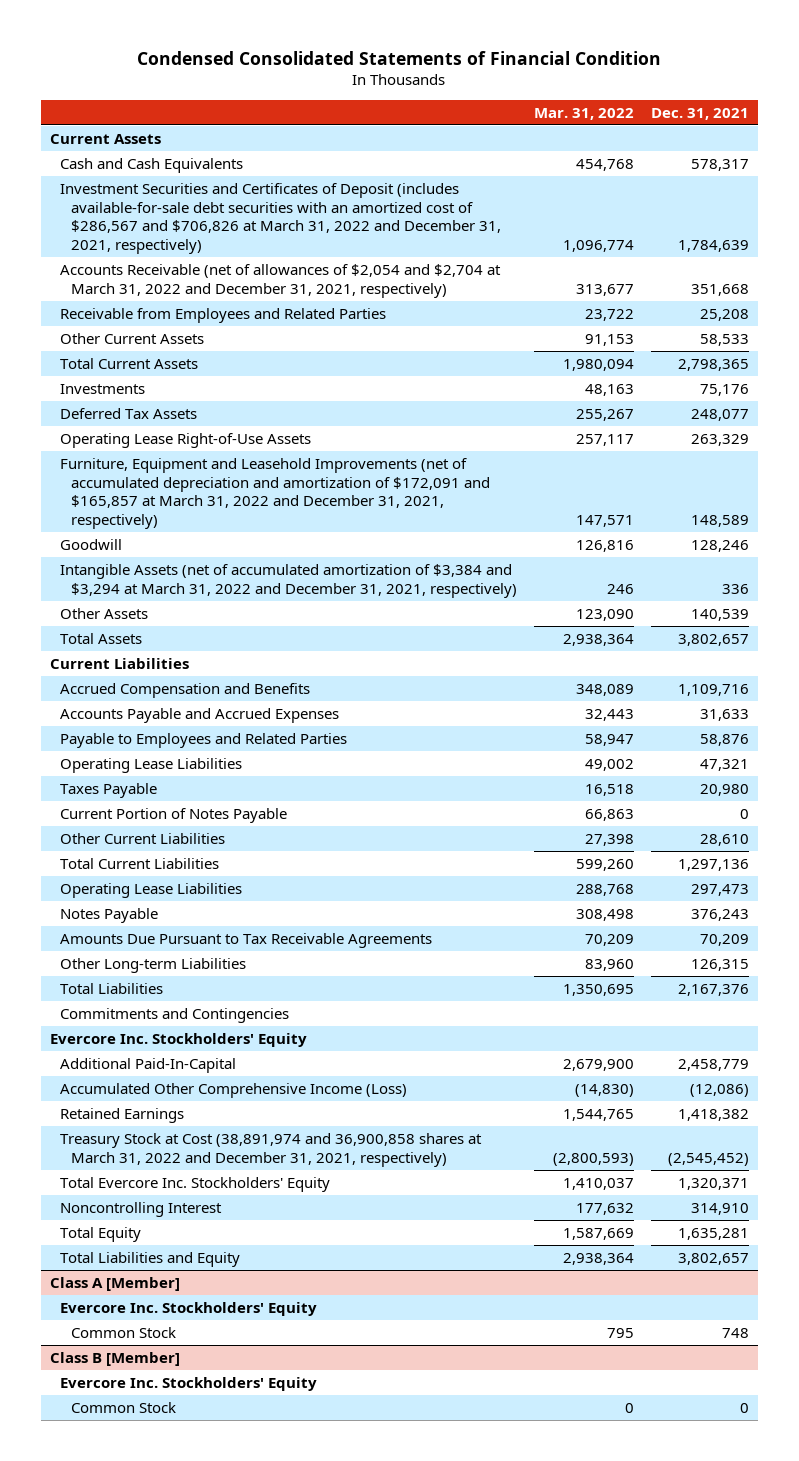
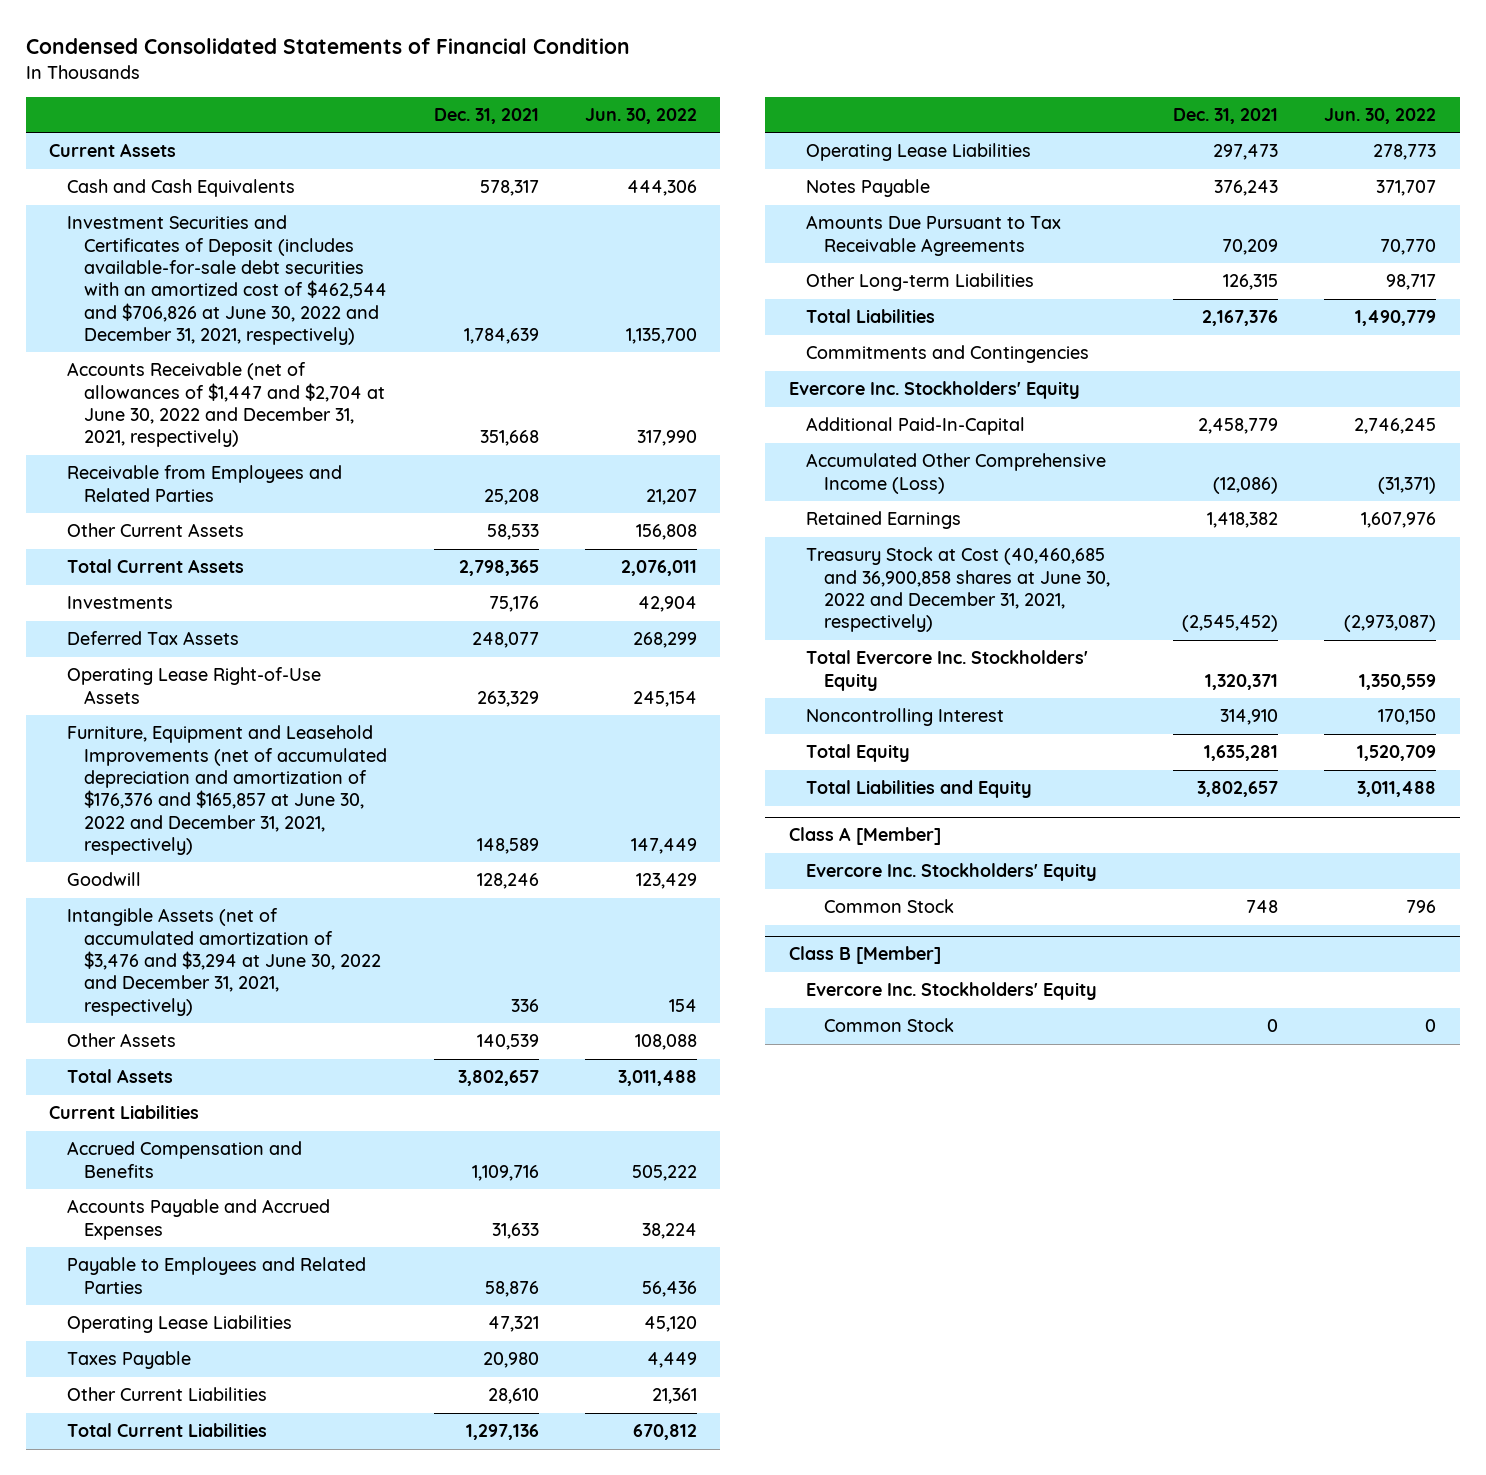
- | Mar. 31, 2022 | Dec. 31, 2021
+ | Dec. 31, 2021 | Jun. 30, 2022
- Investment Securities and Certificates of Deposit (includes available-for-sale debt securities with an amortized cost of $286,567 and $706,826 at March 31, 2022 and December 31, 2021, respectively) | 1,096,774 | 1,784,639
- Accounts Receivable (net of allowances of $2,054 and $2,704 at March 31, 2022 and December 31, 2021, respectively) | 313,677 | 351,668
+ Investment Securities and Certificates of Deposit (includes available-for-sale debt securities with an amortized cost of $462,544 and $706,826 at June 30, 2022 and December 31, 2021, respectively) | 1,784,639 | 1,135,700
+ Accounts Receivable (net of allowances of $1,447 and $2,704 at June 30, 2022 and December 31, 2021, respectively) | 351,668 | 317,990
- Furniture, Equipment and Leasehold Improvements (net of accumulated depreciation and amortization of $172,091 and $165,857 at March 31, 2022 and December 31, 2021, respectively) | 147,571 | 148,589
+ Furniture, Equipment and Leasehold Improvements (net of accumulated depreciation and amortization of $176,376 and $165,857 at June 30, 2022 and December 31, 2021, respectively) | 148,589 | 147,449
- Intangible Assets (net of accumulated amortization of $3,384 and $3,294 at March 31, 2022 and December 31, 2021, respectively) | 246 | 336
+ Intangible Assets (net of accumulated amortization of $3,476 and $3,294 at June 30, 2022 and December 31, 2021, respectively) | 336 | 154
- Current Portion of Notes Payable | 66,863 | 0
- Treasury Stock at Cost (38,891,974 and 36,900,858 shares at March 31, 2022 and December 31, 2021, respectively) | (2,800,593) | (2,545,452)
+ Treasury Stock at Cost (40,460,685 and 36,900,858 shares at June 30, 2022 and December 31, 2021, respectively) | (2,545,452) | (2,973,087)

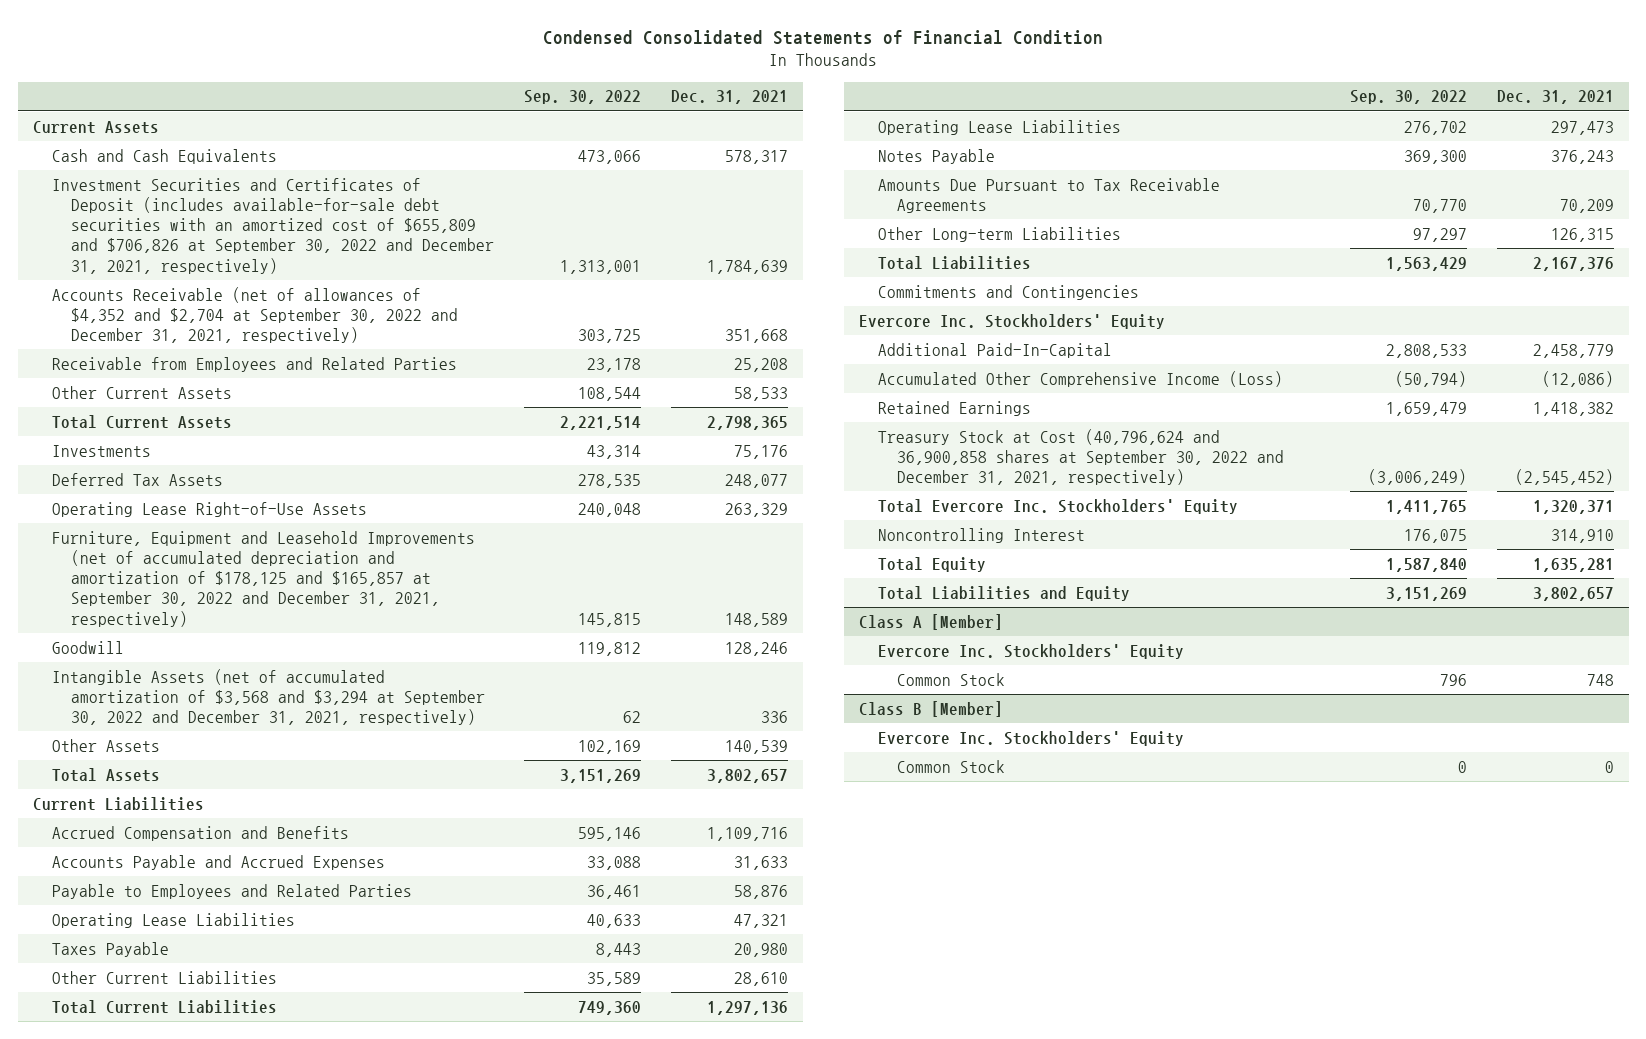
- | Dec. 31, 2021 | Jun. 30, 2022
+ | Sep. 30, 2022 | Dec. 31, 2021
- Investment Securities and Certificates of Deposit (includes available-for-sale debt securities with an amortized cost of $462,544 and $706,826 at June 30, 2022 and December 31, 2021, respectively) | 1,784,639 | 1,135,700
- Accounts Receivable (net of allowances of $1,447 and $2,704 at June 30, 2022 and December 31, 2021, respectively) | 351,668 | 317,990
+ Investment Securities and Certificates of Deposit (includes available-for-sale debt securities with an amortized cost of $655,809 and $706,826 at September 30, 2022 and December 31, 2021, respectively) | 1,313,001 | 1,784,639
+ Accounts Receivable (net of allowances of $4,352 and $2,704 at September 30, 2022 and December 31, 2021, respectively) | 303,725 | 351,668
- Furniture, Equipment and Leasehold Improvements (net of accumulated depreciation and amortization of $176,376 and $165,857 at June 30, 2022 and December 31, 2021, respectively) | 148,589 | 147,449
+ Furniture, Equipment and Leasehold Improvements (net of accumulated depreciation and amortization of $178,125 and $165,857 at September 30, 2022 and December 31, 2021, respectively) | 145,815 | 148,589
- Intangible Assets (net of accumulated amortization of $3,476 and $3,294 at June 30, 2022 and December 31, 2021, respectively) | 336 | 154
+ Intangible Assets (net of accumulated amortization of $3,568 and $3,294 at September 30, 2022 and December 31, 2021, respectively) | 62 | 336
- Treasury Stock at Cost (40,460,685 and 36,900,858 shares at June 30, 2022 and December 31, 2021, respectively) | (2,545,452) | (2,973,087)
+ Treasury Stock at Cost (40,796,624 and 36,900,858 shares at September 30, 2022 and December 31, 2021, respectively) | (3,006,249) | (2,545,452)

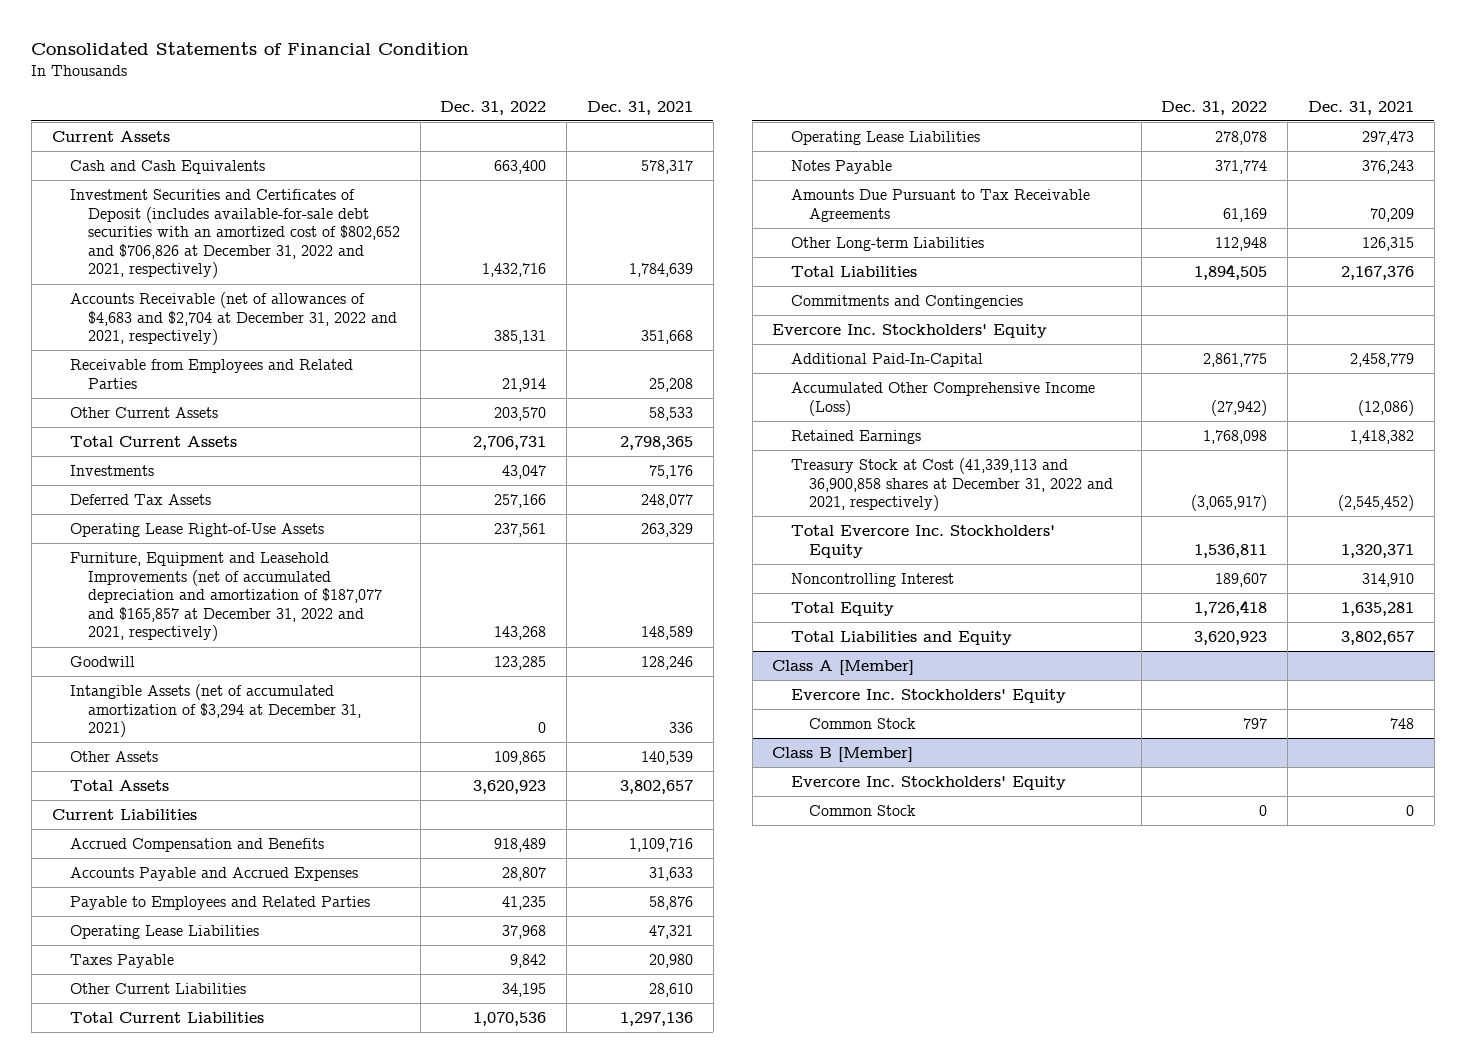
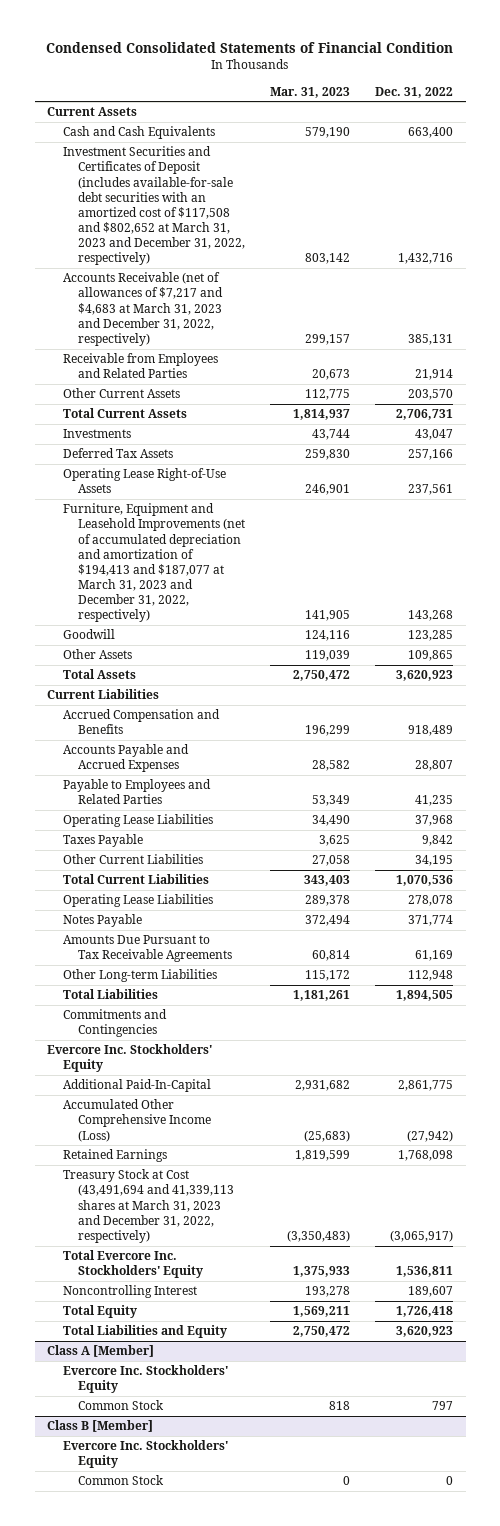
- Consolidated Statements of Financial Condition
+ Condensed Consolidated Statements of Financial Condition
- | Dec. 31, 2022 | Dec. 31, 2021
+ | Mar. 31, 2023 | Dec. 31, 2022
- Investment Securities and Certificates of Deposit (includes available-for-sale debt securities with an amortized cost of $802,652 and $706,826 at December 31, 2022 and 2021, respectively) | 1,432,716 | 1,784,639
- Accounts Receivable (net of allowances of $4,683 and $2,704 at December 31, 2022 and 2021, respectively) | 385,131 | 351,668
+ Investment Securities and Certificates of Deposit (includes available-for-sale debt securities with an amortized cost of $117,508 and $802,652 at March 31, 2023 and December 31, 2022, respectively) | 803,142 | 1,432,716
+ Accounts Receivable (net of allowances of $7,217 and $4,683 at March 31, 2023 and December 31, 2022, respectively) | 299,157 | 385,131
- Furniture, Equipment and Leasehold Improvements (net of accumulated depreciation and amortization of $187,077 and $165,857 at December 31, 2022 and 2021, respectively) | 143,268 | 148,589
+ Furniture, Equipment and Leasehold Improvements (net of accumulated depreciation and amortization of $194,413 and $187,077 at March 31, 2023 and December 31, 2022, respectively) | 141,905 | 143,268
- Intangible Assets (net of accumulated amortization of $3,294 at December 31, 2021) | 0 | 336
- Treasury Stock at Cost (41,339,113 and 36,900,858 shares at December 31, 2022 and 2021, respectively) | (3,065,917) | (2,545,452)
+ Treasury Stock at Cost (43,491,694 and 41,339,113 shares at March 31, 2023 and December 31, 2022, respectively) | (3,350,483) | (3,065,917)

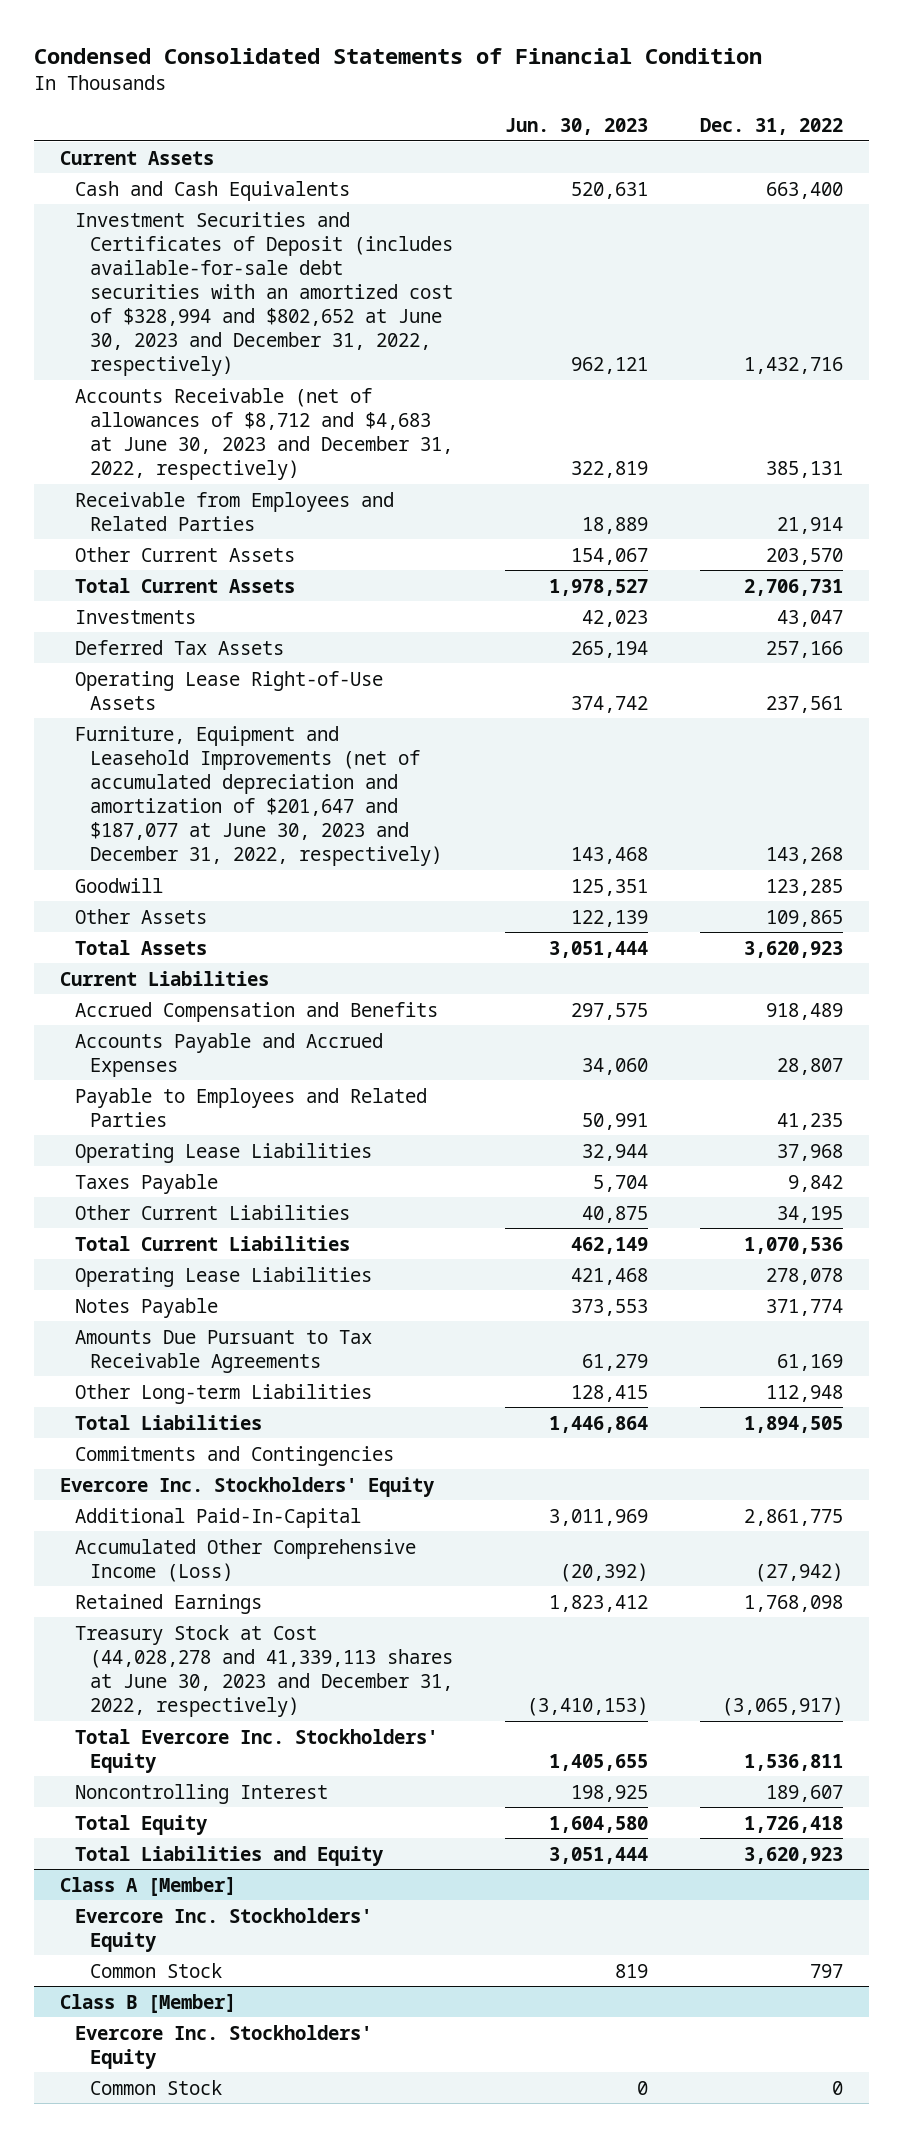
- | Mar. 31, 2023 | Dec. 31, 2022
+ | Jun. 30, 2023 | Dec. 31, 2022
- Investment Securities and Certificates of Deposit (includes available-for-sale debt securities with an amortized cost of $117,508 and $802,652 at March 31, 2023 and December 31, 2022, respectively) | 803,142 | 1,432,716
- Accounts Receivable (net of allowances of $7,217 and $4,683 at March 31, 2023 and December 31, 2022, respectively) | 299,157 | 385,131
+ Investment Securities and Certificates of Deposit (includes available-for-sale debt securities with an amortized cost of $328,994 and $802,652 at June 30, 2023 and December 31, 2022, respectively) | 962,121 | 1,432,716
+ Accounts Receivable (net of allowances of $8,712 and $4,683 at June 30, 2023 and December 31, 2022, respectively) | 322,819 | 385,131
- Furniture, Equipment and Leasehold Improvements (net of accumulated depreciation and amortization of $194,413 and $187,077 at March 31, 2023 and December 31, 2022, respectively) | 141,905 | 143,268
+ Furniture, Equipment and Leasehold Improvements (net of accumulated depreciation and amortization of $201,647 and $187,077 at June 30, 2023 and December 31, 2022, respectively) | 143,468 | 143,268
- Treasury Stock at Cost (43,491,694 and 41,339,113 shares at March 31, 2023 and December 31, 2022, respectively) | (3,350,483) | (3,065,917)
+ Treasury Stock at Cost (44,028,278 and 41,339,113 shares at June 30, 2023 and December 31, 2022, respectively) | (3,410,153) | (3,065,917)

